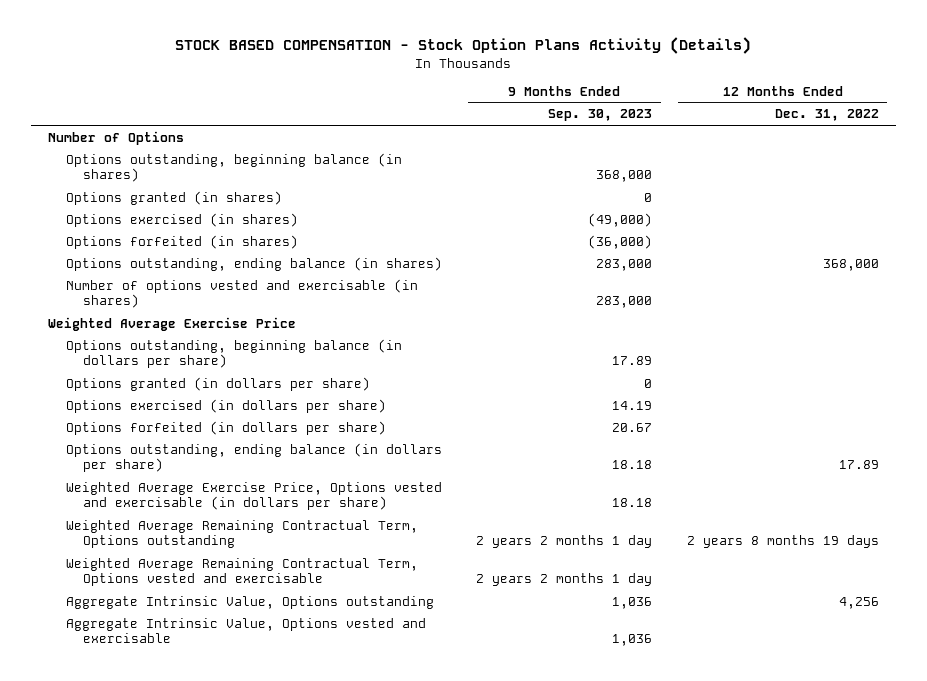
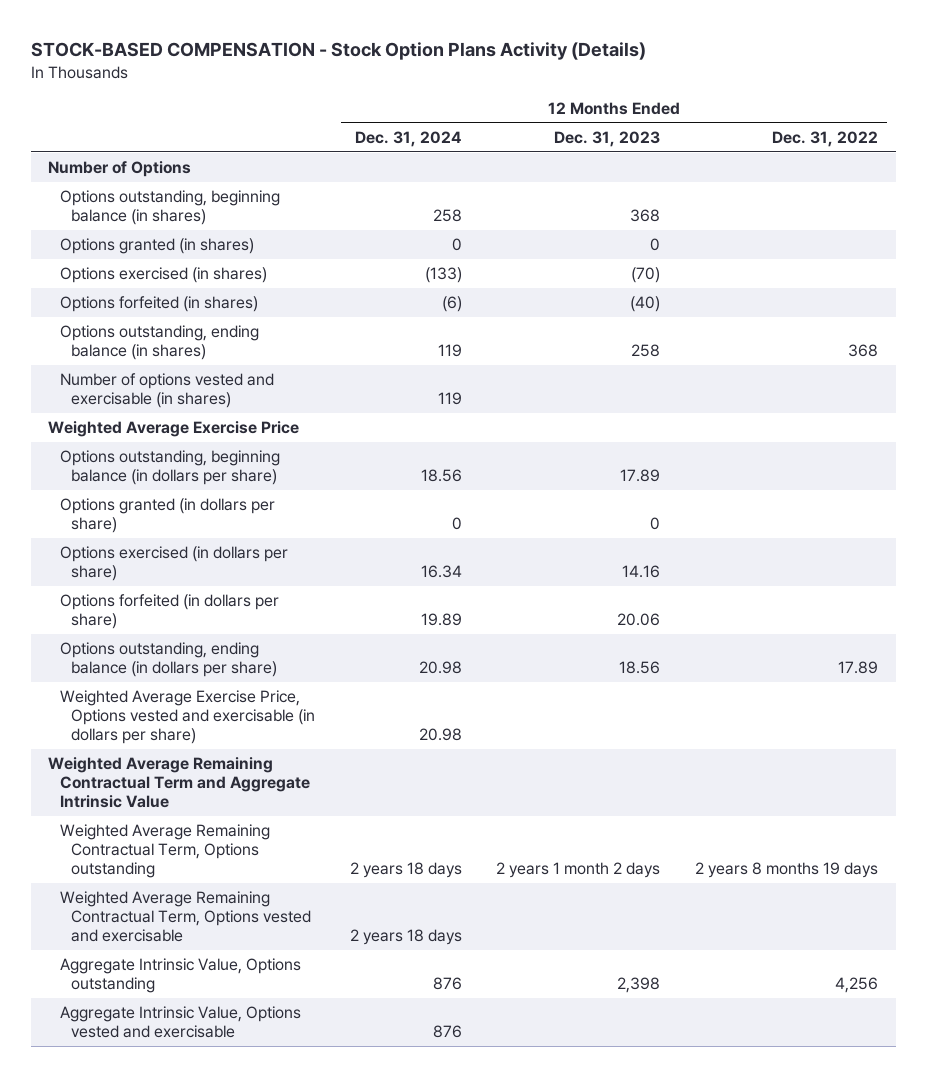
- STOCK BASED COMPENSATION - Stock Option Plans Activity (Details)
+ STOCK-BASED COMPENSATION - Stock Option Plans Activity (Details)
- | 9 Months Ended Sep. 30, 2023 | 12 Months Ended Dec. 31, 2022
+ | 12 Months Ended Dec. 31, 2024 | 12 Months Ended Dec. 31, 2023 | 12 Months Ended Dec. 31, 2022
- Options outstanding, ending balance (in shares) | 283,000 | 368,000
+ Options outstanding, ending balance (in shares) | 119 | 258 | 368
+ Weighted Average Remaining Contractual Term and Aggregate Intrinsic Value

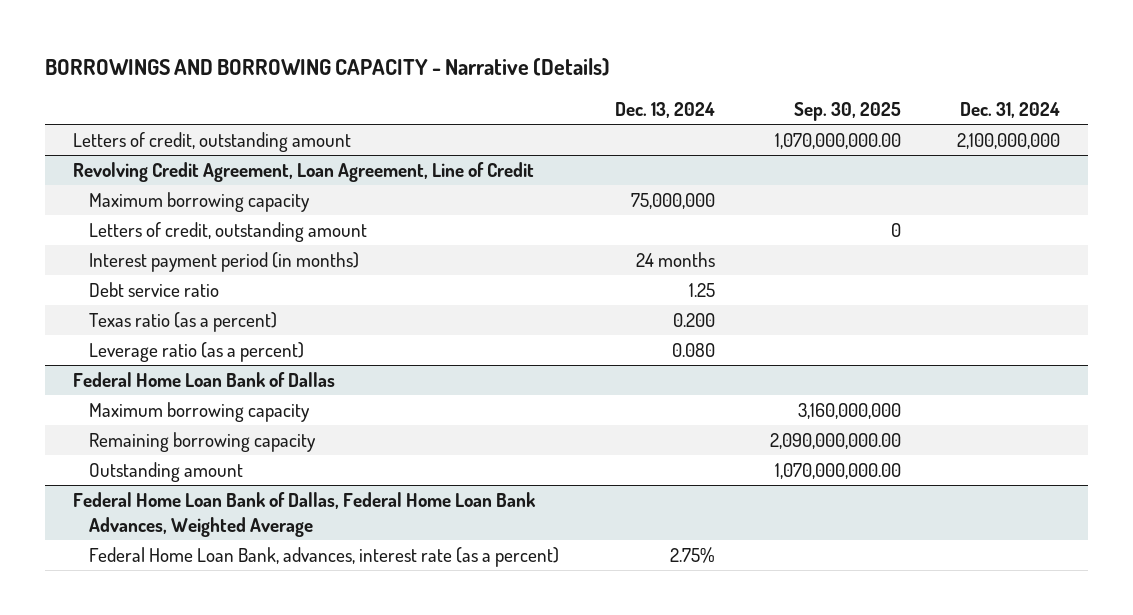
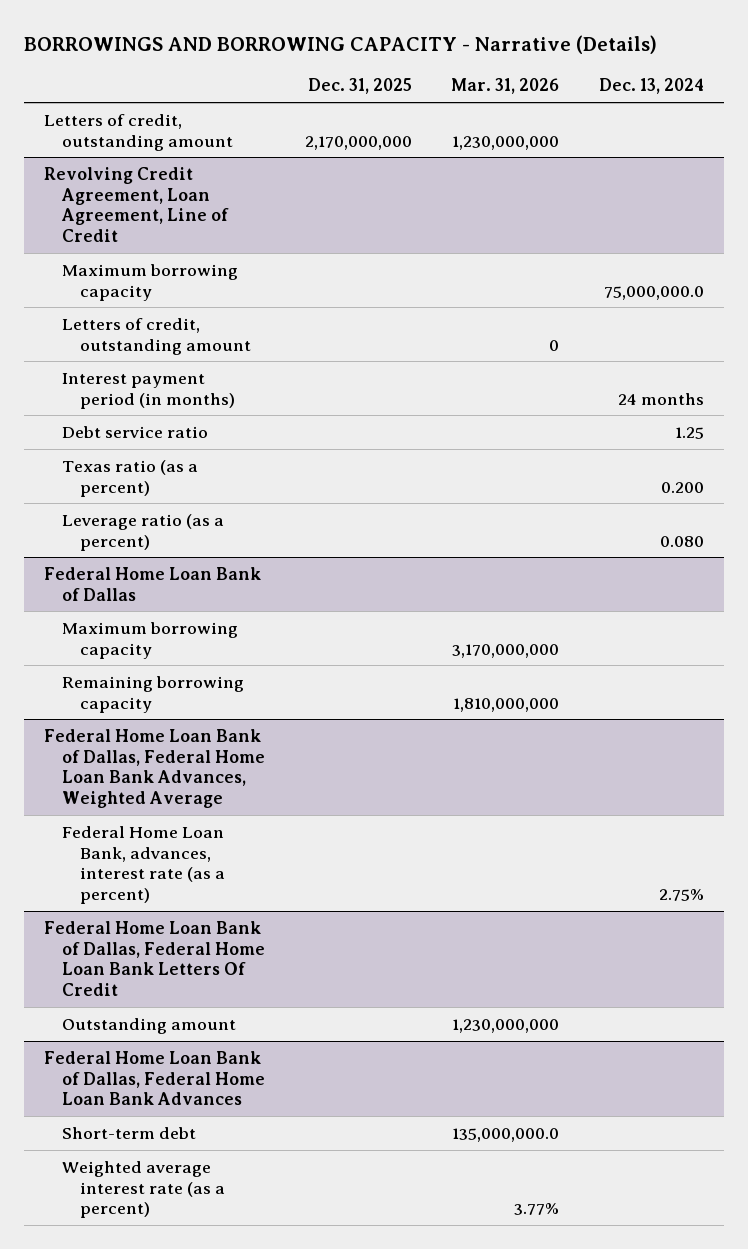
- | Dec. 13, 2024 | Sep. 30, 2025 | Dec. 31, 2024
+ | Dec. 31, 2025 | Mar. 31, 2026 | Dec. 13, 2024
@ Revolving Credit Agreement, Loan Agreement, Line of Credit
- Maximum borrowing capacity | 75,000,000 | |
+ Maximum borrowing capacity | | | 75,000,000.0
@ Federal Home Loan Bank of Dallas
- Outstanding amount | | 1,070,000,000.00 |
+ Federal Home Loan Bank of Dallas, Federal Home Loan Bank Letters Of Credit
+ Outstanding amount | | 1,230,000,000 |
+ Federal Home Loan Bank of Dallas, Federal Home Loan Bank Advances
+ Short-term debt | | 135,000,000.0 |
+ Weighted average interest rate (as a percent) | | 3.77% |

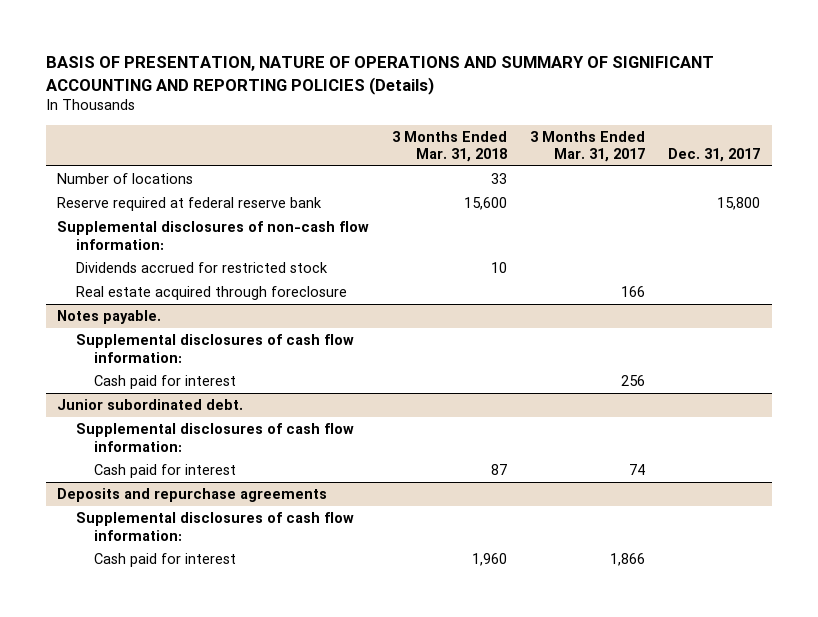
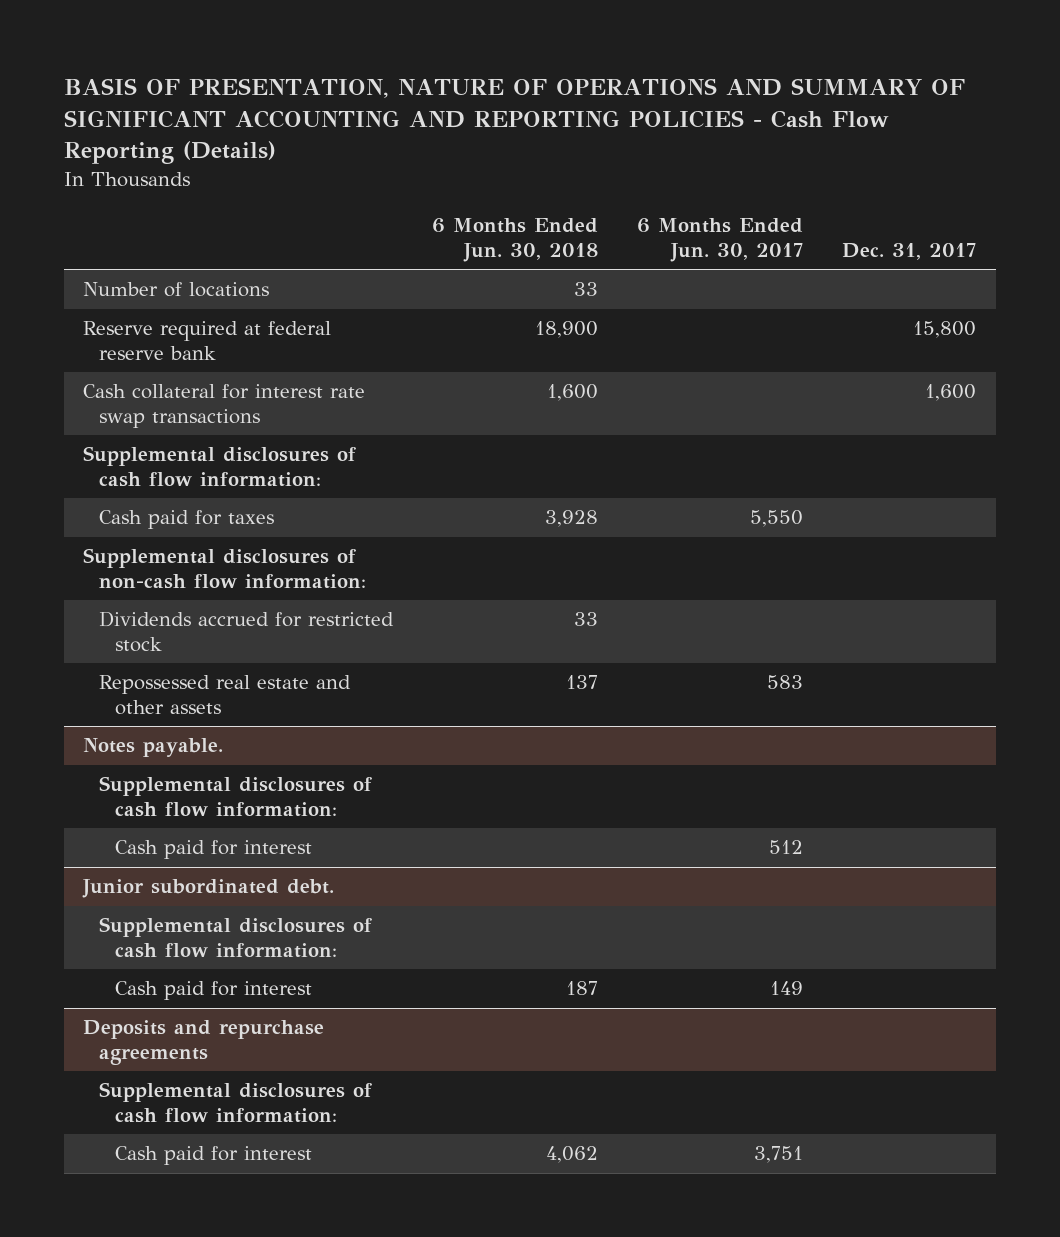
- BASIS OF PRESENTATION, NATURE OF OPERATIONS AND SUMMARY OF SIGNIFICANT ACCOUNTING AND REPORTING POLICIES (Details)
+ BASIS OF PRESENTATION, NATURE OF OPERATIONS AND SUMMARY OF SIGNIFICANT ACCOUNTING AND REPORTING POLICIES - Cash Flow Reporting (Details)
- | 3 Months Ended Mar. 31, 2018 | 3 Months Ended Mar. 31, 2017 | Dec. 31, 2017
+ | 6 Months Ended Jun. 30, 2018 | 6 Months Ended Jun. 30, 2017 | Dec. 31, 2017
+ Cash collateral for interest rate swap transactions | 1,600 | | 1,600
+ Supplemental disclosures of cash flow information:
+ Cash paid for taxes | 3,928 | 5,550 |
- Real estate acquired through foreclosure | | 166 |
+ Repossessed real estate and other assets | 137 | 583 |

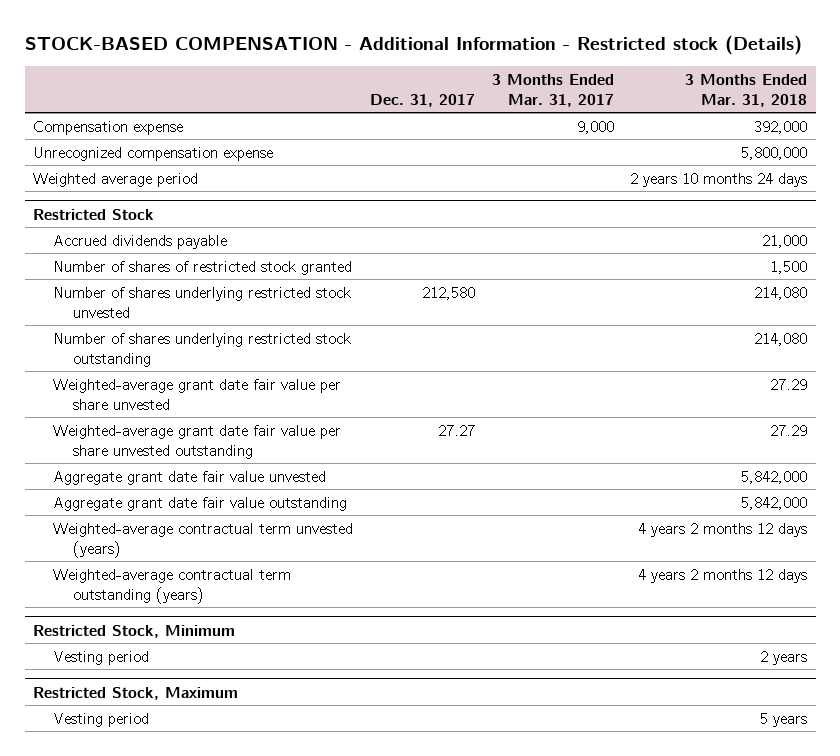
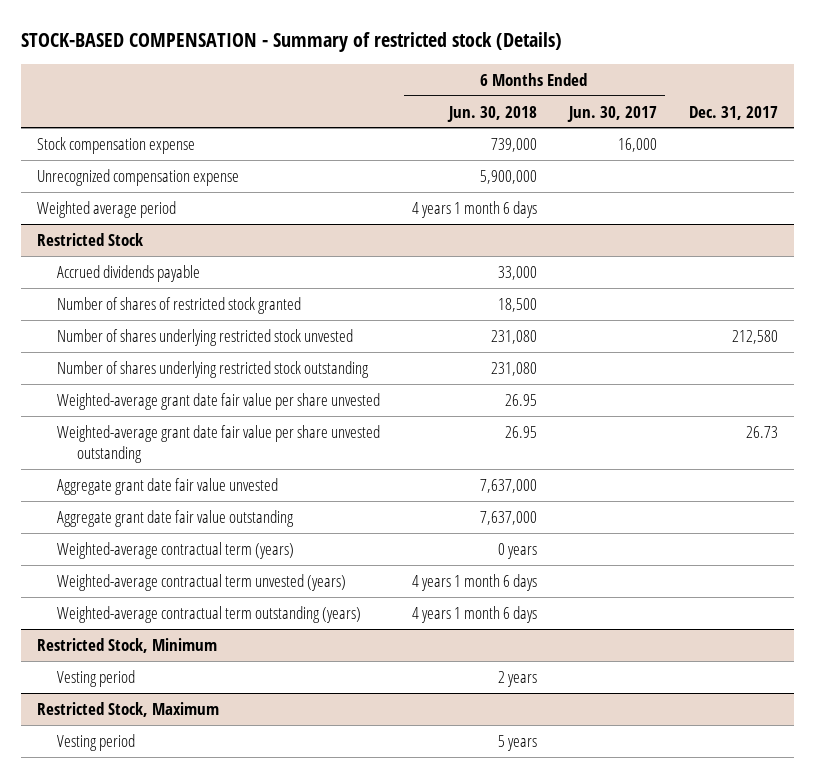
- STOCK-BASED COMPENSATION - Additional Information - Restricted stock (Details)
+ STOCK-BASED COMPENSATION - Summary of restricted stock (Details)
- | Dec. 31, 2017 | 3 Months Ended Mar. 31, 2017 | 3 Months Ended Mar. 31, 2018
+ | 6 Months Ended Jun. 30, 2018 | 6 Months Ended Jun. 30, 2017 | Dec. 31, 2017
- Compensation expense | | 9,000 | 392,000
+ Stock compensation expense | 739,000 | 16,000 |
@ Restricted Stock
- Weighted-average grant date fair value per share unvested outstanding | 27.27 | | 27.29
+ Weighted-average grant date fair value per share unvested outstanding | 26.95 | | 26.73
+ Weighted-average contractual term (years) | 0 years | |

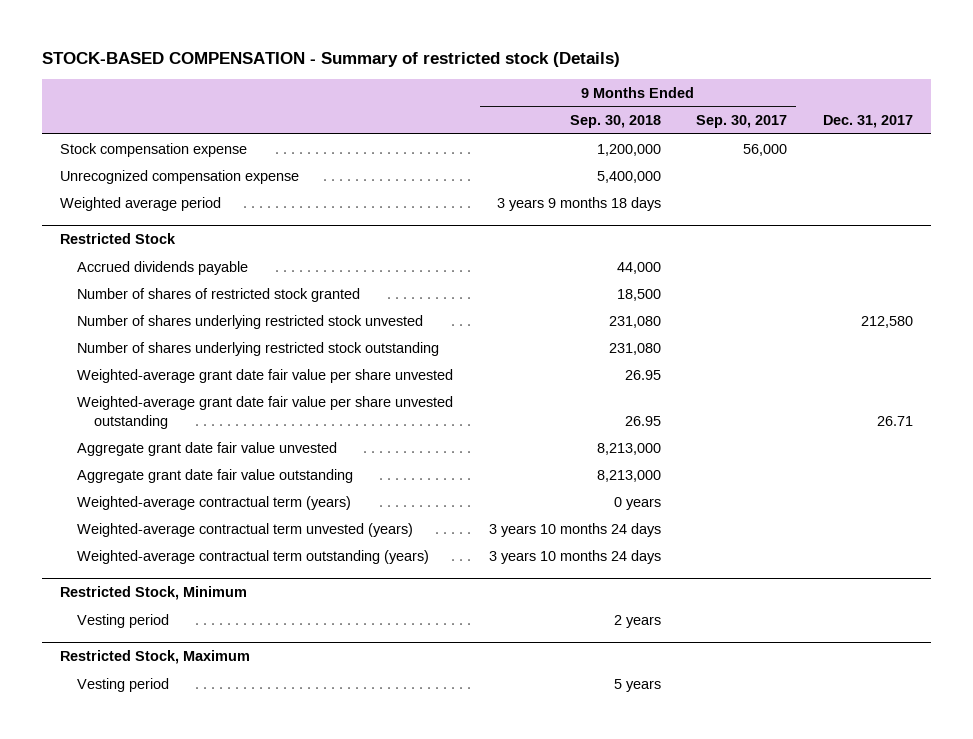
- | 6 Months Ended Jun. 30, 2018 | 6 Months Ended Jun. 30, 2017 | Dec. 31, 2017
+ | 9 Months Ended Sep. 30, 2018 | 9 Months Ended Sep. 30, 2017 | Dec. 31, 2017
@ Restricted Stock
- Weighted-average grant date fair value per share unvested outstanding | 26.95 | | 26.73
+ Weighted-average grant date fair value per share unvested outstanding | 26.95 | | 26.71

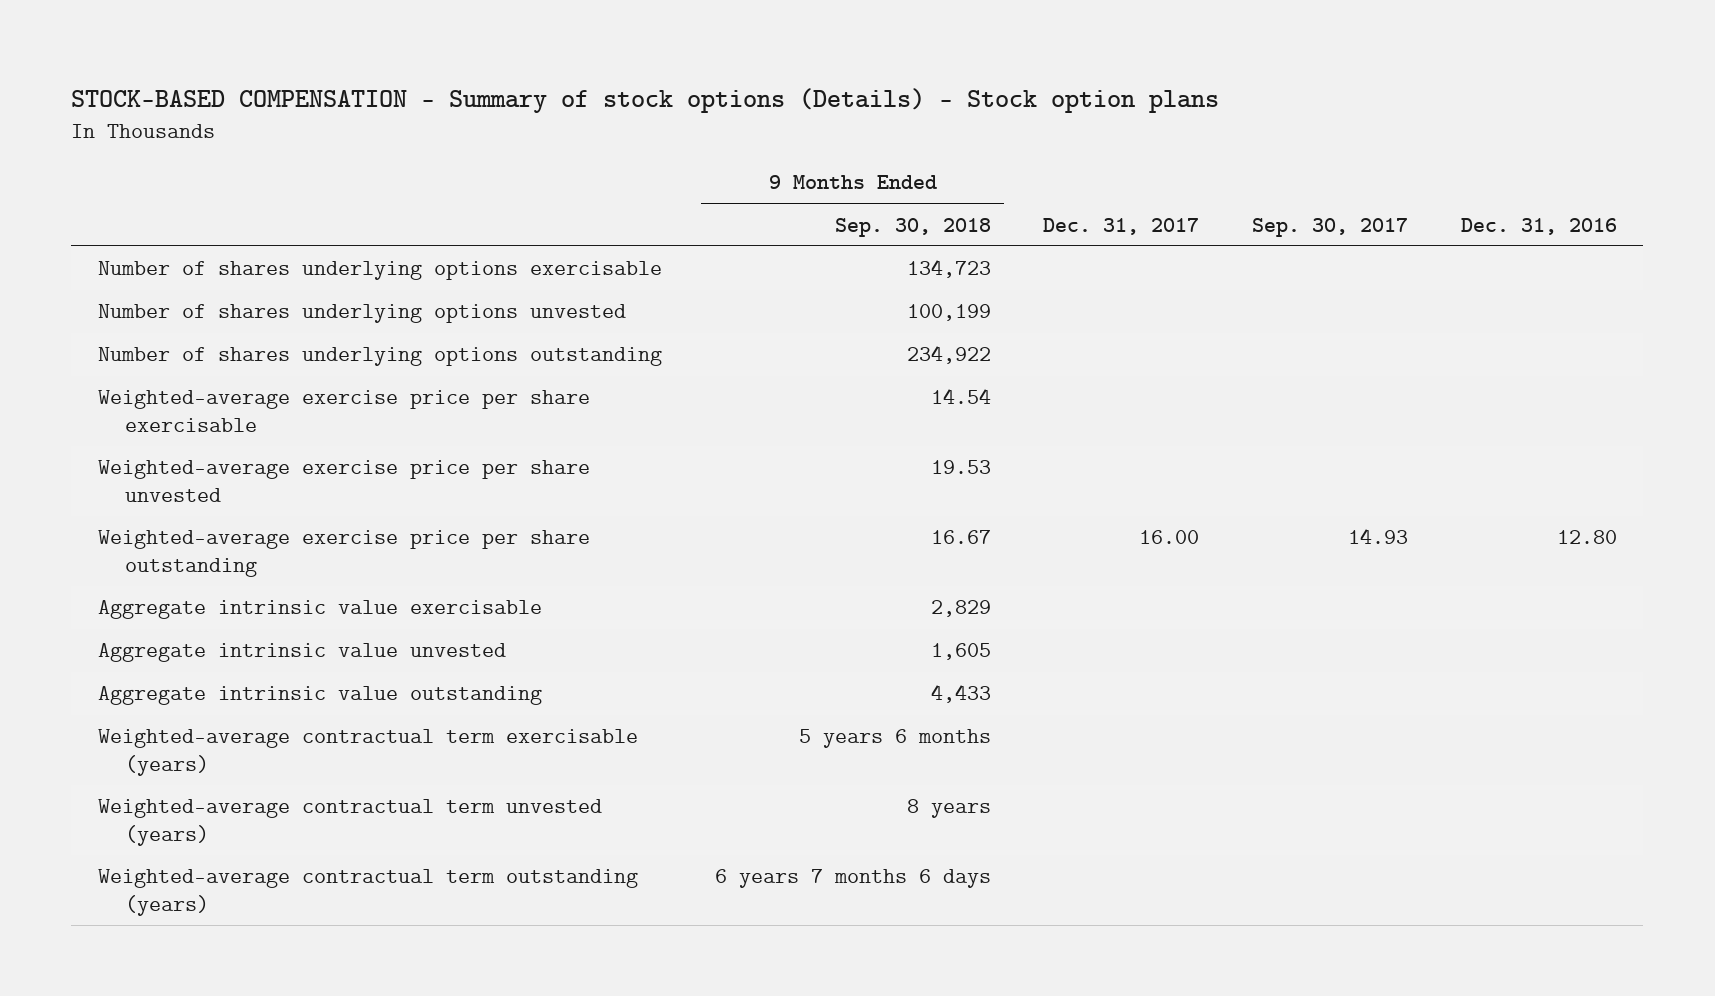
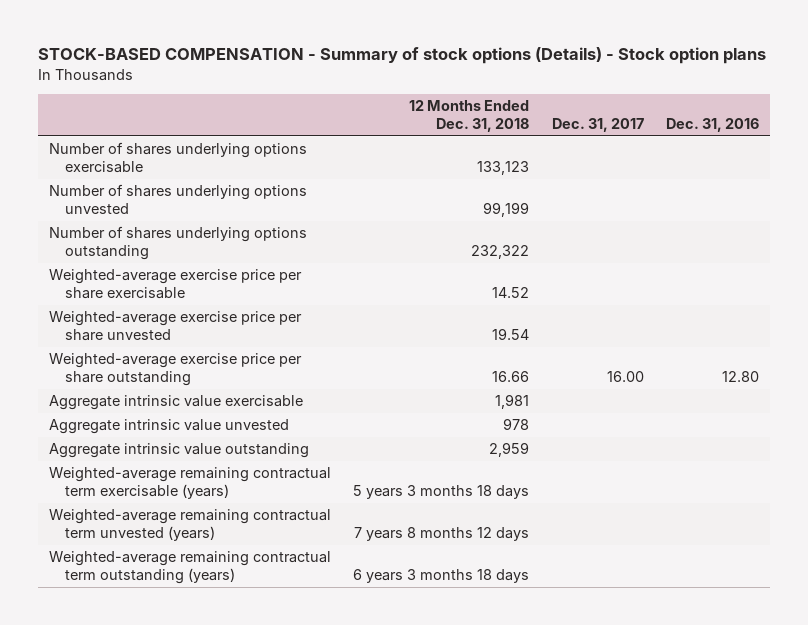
- | 9 Months Ended Sep. 30, 2018 | Dec. 31, 2017 | Sep. 30, 2017 | Dec. 31, 2016
+ | 12 Months Ended Dec. 31, 2018 | Dec. 31, 2017 | Dec. 31, 2016
- Weighted-average contractual term exercisable (years) | 5 years 6 months | | |
- Weighted-average contractual term unvested (years) | 8 years | | |
- Weighted-average contractual term outstanding (years) | 6 years 7 months 6 days | | |
+ Weighted-average remaining contractual term exercisable (years) | 5 years 3 months 18 days | |
+ Weighted-average remaining contractual term unvested (years) | 7 years 8 months 12 days | |
+ Weighted-average remaining contractual term outstanding (years) | 6 years 3 months 18 days | |

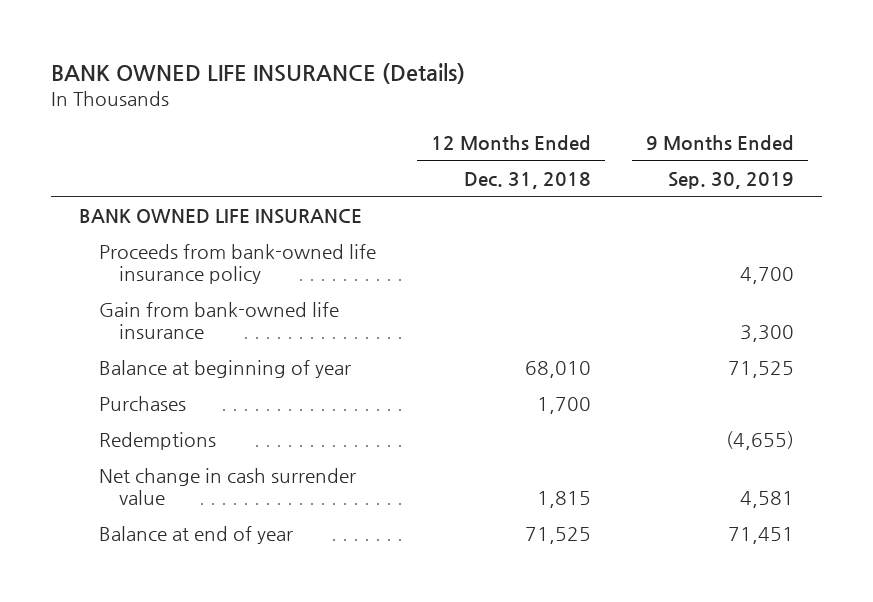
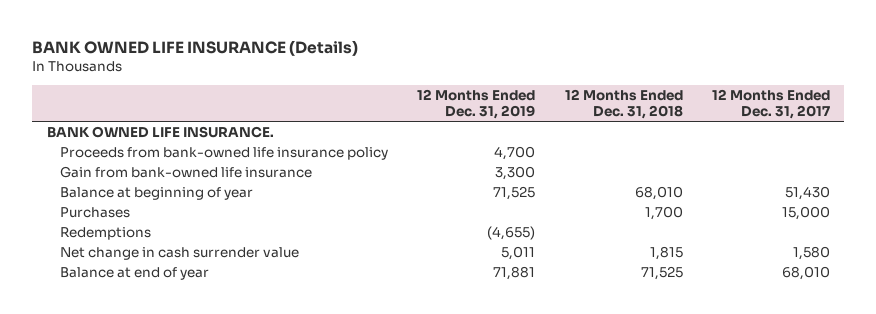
- | 12 Months Ended Dec. 31, 2018 | 9 Months Ended Sep. 30, 2019
+ | 12 Months Ended Dec. 31, 2019 | 12 Months Ended Dec. 31, 2018 | 12 Months Ended Dec. 31, 2017
- BANK OWNED LIFE INSURANCE
+ BANK OWNED LIFE INSURANCE.

